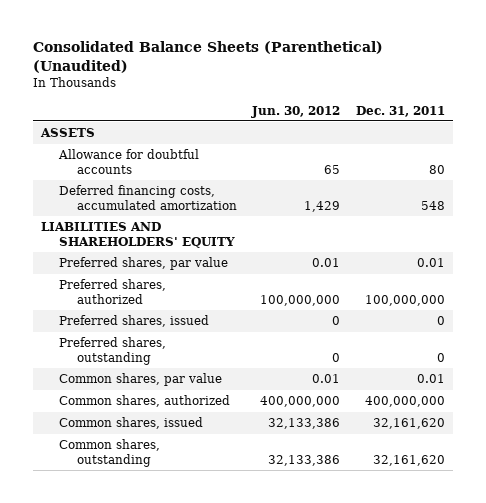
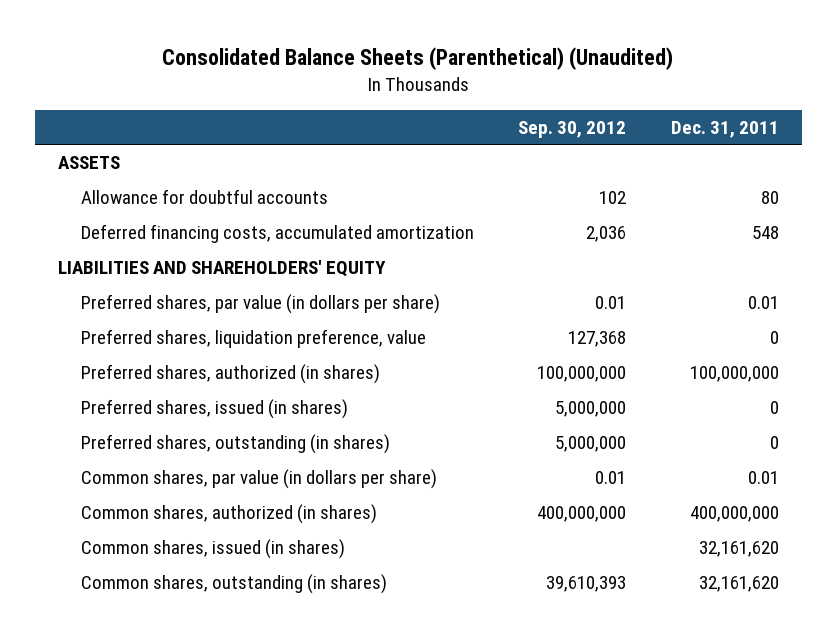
- | Jun. 30, 2012 | Dec. 31, 2011
+ | Sep. 30, 2012 | Dec. 31, 2011
- Preferred shares, par value | 0.01 | 0.01
- Preferred shares, authorized | 100,000,000 | 100,000,000
- Preferred shares, issued | 0 | 0
- Preferred shares, outstanding | 0 | 0
- Common shares, par value | 0.01 | 0.01
- Common shares, authorized | 400,000,000 | 400,000,000
- Common shares, issued | 32,133,386 | 32,161,620
- Common shares, outstanding | 32,133,386 | 32,161,620
+ Preferred shares, par value (in dollars per share) | 0.01 | 0.01
+ Preferred shares, liquidation preference, value | 127,368 | 0
+ Preferred shares, authorized (in shares) | 100,000,000 | 100,000,000
+ Preferred shares, issued (in shares) | 5,000,000 | 0
+ Preferred shares, outstanding (in shares) | 5,000,000 | 0
+ Common shares, par value (in dollars per share) | 0.01 | 0.01
+ Common shares, authorized (in shares) | 400,000,000 | 400,000,000
+ Common shares, issued (in shares) | | 32,161,620
+ Common shares, outstanding (in shares) | 39,610,393 | 32,161,620

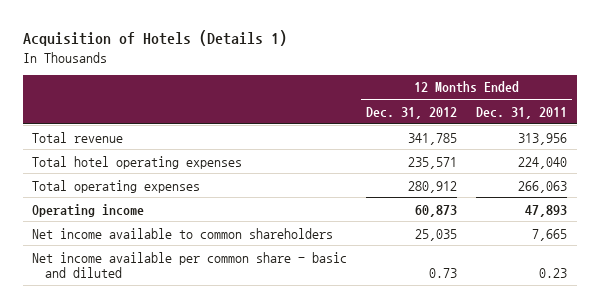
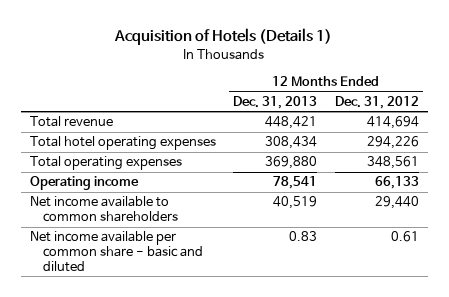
- | 12 Months Ended Dec. 31, 2012 | 12 Months Ended Dec. 31, 2011
+ | 12 Months Ended Dec. 31, 2013 | 12 Months Ended Dec. 31, 2012
- Total revenue | 341,785 | 313,956
- Total hotel operating expenses | 235,571 | 224,040
- Total operating expenses | 280,912 | 266,063
- Operating income | 60,873 | 47,893
- Net income available to common shareholders | 25,035 | 7,665
- Net income available per common share - basic and diluted | 0.73 | 0.23
+ Total revenue | 448,421 | 414,694
+ Total hotel operating expenses | 308,434 | 294,226
+ Total operating expenses | 369,880 | 348,561
+ Operating income | 78,541 | 66,133
+ Net income available to common shareholders | 40,519 | 29,440
+ Net income available per common share - basic and diluted | 0.83 | 0.61

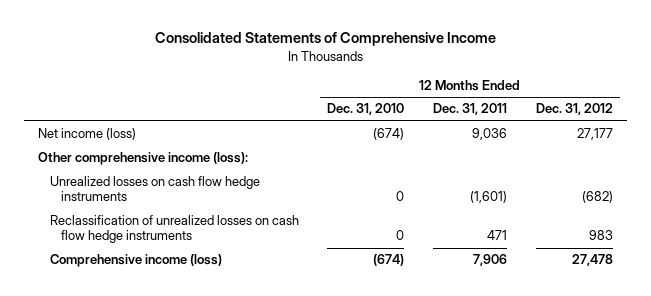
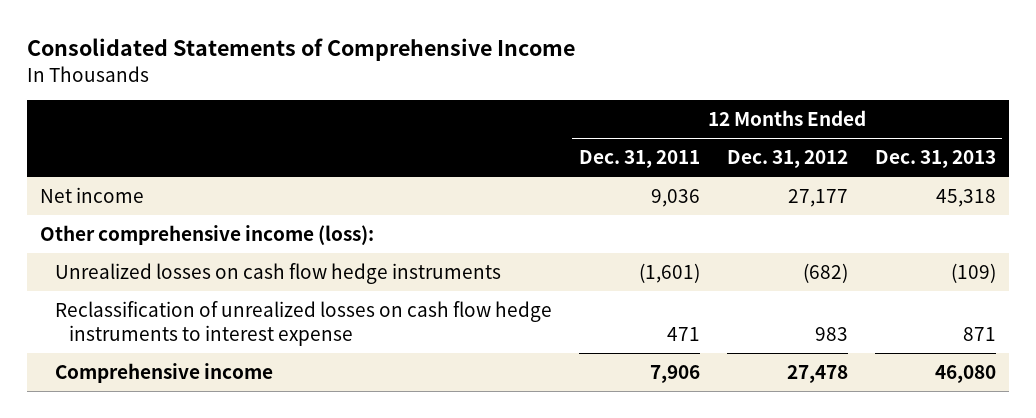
- | 12 Months Ended Dec. 31, 2010 | 12 Months Ended Dec. 31, 2011 | 12 Months Ended Dec. 31, 2012
+ | 12 Months Ended Dec. 31, 2011 | 12 Months Ended Dec. 31, 2012 | 12 Months Ended Dec. 31, 2013
- Net income (loss) | (674) | 9,036 | 27,177
+ Net income | 9,036 | 27,177 | 45,318
- Reclassification of unrealized losses on cash flow hedge instruments | 0 | 471 | 983
- Comprehensive income (loss) | (674) | 7,906 | 27,478
+ Reclassification of unrealized losses on cash flow hedge instruments to interest expense | 471 | 983 | 871
+ Comprehensive income | 7,906 | 27,478 | 46,080

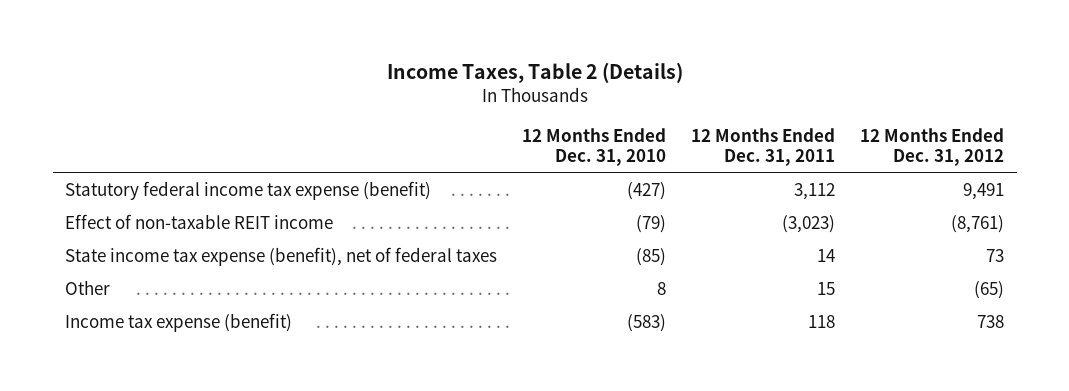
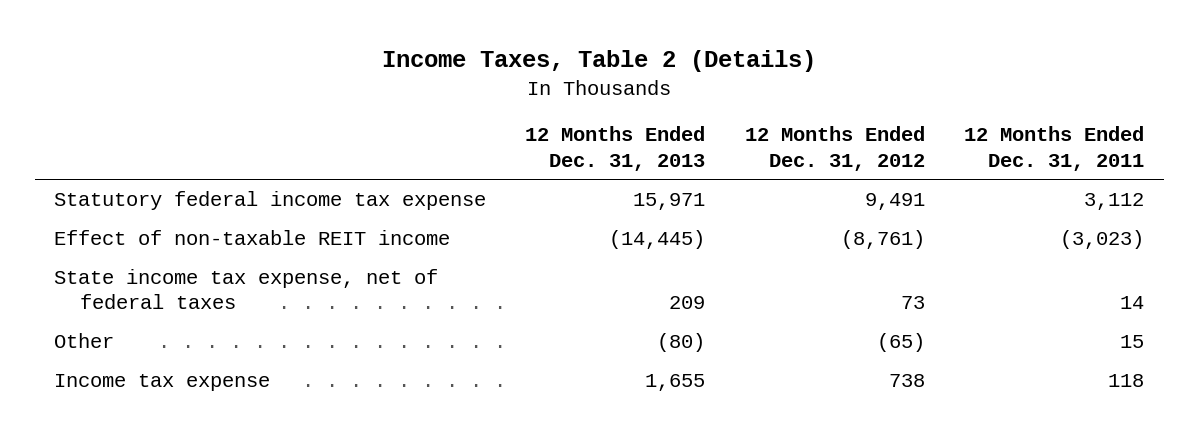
- | 12 Months Ended Dec. 31, 2010 | 12 Months Ended Dec. 31, 2011 | 12 Months Ended Dec. 31, 2012
+ | 12 Months Ended Dec. 31, 2013 | 12 Months Ended Dec. 31, 2012 | 12 Months Ended Dec. 31, 2011
- Statutory federal income tax expense (benefit) | (427) | 3,112 | 9,491
+ Statutory federal income tax expense | 15,971 | 9,491 | 3,112
- State income tax expense (benefit), net of federal taxes | (85) | 14 | 73
+ State income tax expense, net of federal taxes | 209 | 73 | 14
- Income tax expense (benefit) | (583) | 118 | 738
+ Income tax expense | 1,655 | 738 | 118

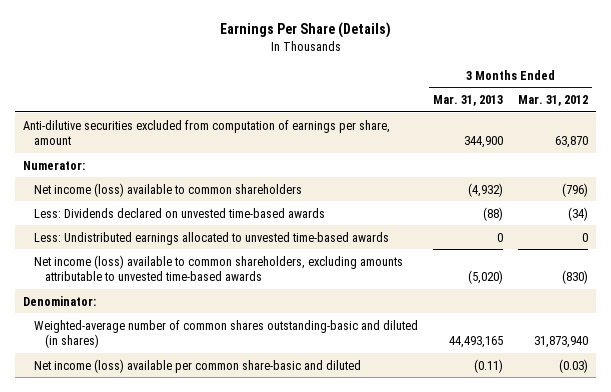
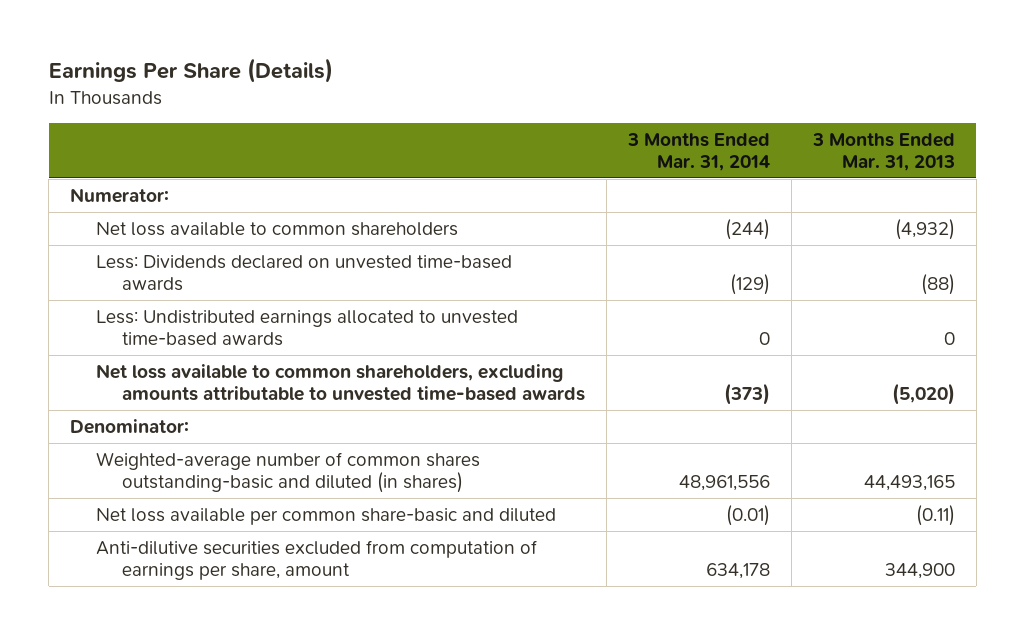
- | 3 Months Ended Mar. 31, 2013 | 3 Months Ended Mar. 31, 2012
+ | 3 Months Ended Mar. 31, 2014 | 3 Months Ended Mar. 31, 2013
- Net income (loss) available to common shareholders | (4,932) | (796)
+ Net loss available to common shareholders | (244) | (4,932)
- Net income (loss) available to common shareholders, excluding amounts attributable to unvested time-based awards | (5,020) | (830)
+ Net loss available to common shareholders, excluding amounts attributable to unvested time-based awards | (373) | (5,020)
- Net income (loss) available per common share-basic and diluted | (0.11) | (0.03)
+ Net loss available per common share-basic and diluted | (0.01) | (0.11)
moved down: Anti-dilutive securities excluded from computation of earnings per share, amount | 634,178 | 344,900

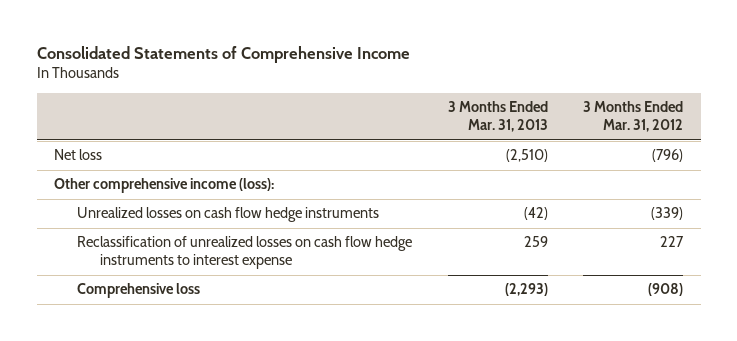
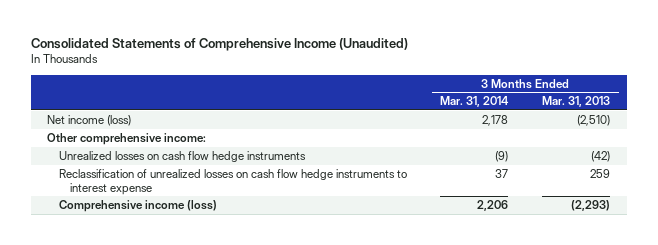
- Consolidated Statements of Comprehensive Income
+ Consolidated Statements of Comprehensive Income (Unaudited)
- | 3 Months Ended Mar. 31, 2013 | 3 Months Ended Mar. 31, 2012
+ | 3 Months Ended Mar. 31, 2014 | 3 Months Ended Mar. 31, 2013
- Net loss | (2,510) | (796)
- Other comprehensive income (loss):
+ Net income (loss) | 2,178 | (2,510)
+ Other comprehensive income:
- Comprehensive loss | (2,293) | (908)
+ Comprehensive income (loss) | 2,206 | (2,293)

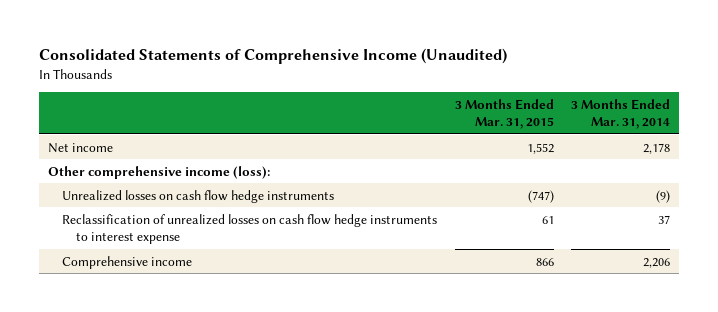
- | 3 Months Ended Mar. 31, 2014 | 3 Months Ended Mar. 31, 2013
+ | 3 Months Ended Mar. 31, 2015 | 3 Months Ended Mar. 31, 2014
- Net income (loss) | 2,178 | (2,510)
- Other comprehensive income:
+ Net income | 1,552 | 2,178
+ Other comprehensive income (loss):
- Comprehensive income (loss) | 2,206 | (2,293)
+ Comprehensive income | 866 | 2,206

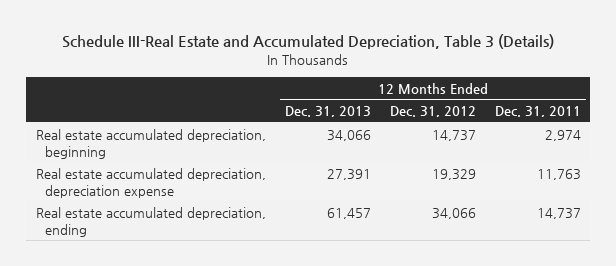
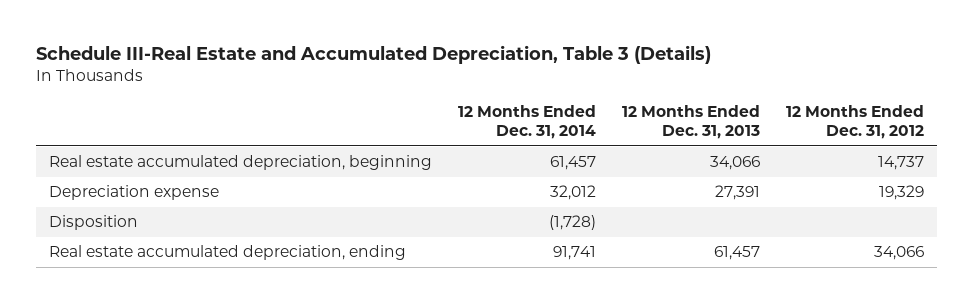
- | 12 Months Ended Dec. 31, 2013 | 12 Months Ended Dec. 31, 2012 | 12 Months Ended Dec. 31, 2011
+ | 12 Months Ended Dec. 31, 2014 | 12 Months Ended Dec. 31, 2013 | 12 Months Ended Dec. 31, 2012
- Real estate accumulated depreciation, depreciation expense | 27,391 | 19,329 | 11,763
+ Depreciation expense | 32,012 | 27,391 | 19,329
+ Disposition | (1,728) | |

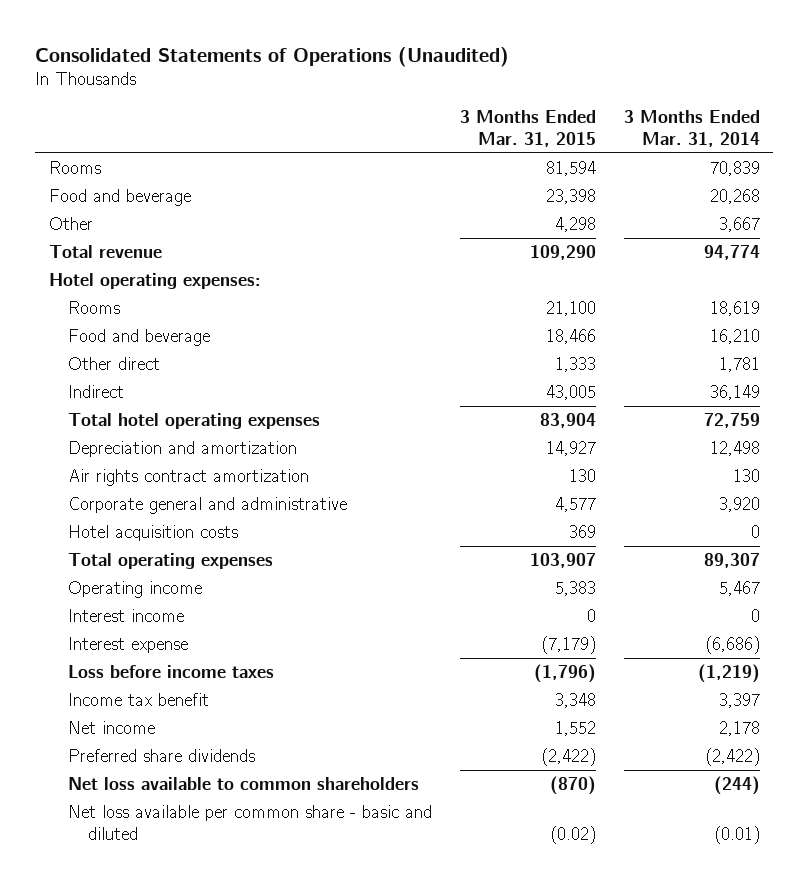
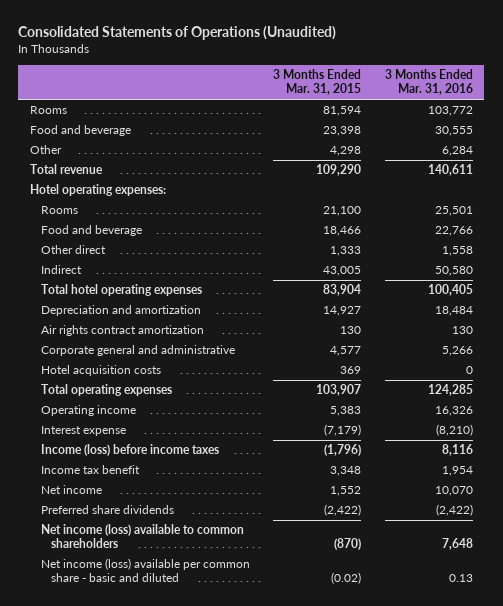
- | 3 Months Ended Mar. 31, 2015 | 3 Months Ended Mar. 31, 2014
+ | 3 Months Ended Mar. 31, 2015 | 3 Months Ended Mar. 31, 2016
- Interest income | 0 | 0
- Loss before income taxes | (1,796) | (1,219)
+ Income (loss) before income taxes | (1,796) | 8,116
- Net loss available to common shareholders | (870) | (244)
- Net loss available per common share - basic and diluted | (0.02) | (0.01)
+ Net income (loss) available to common shareholders | (870) | 7,648
+ Net income (loss) available per common share - basic and diluted | (0.02) | 0.13

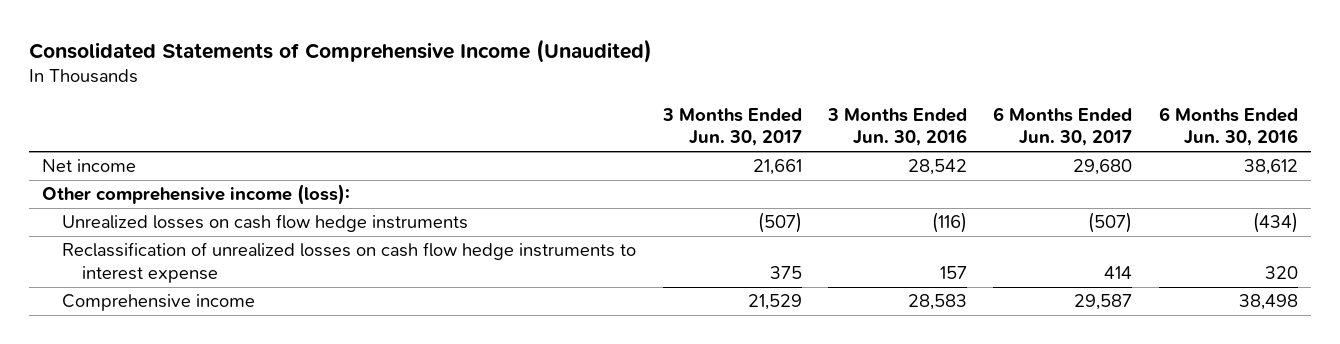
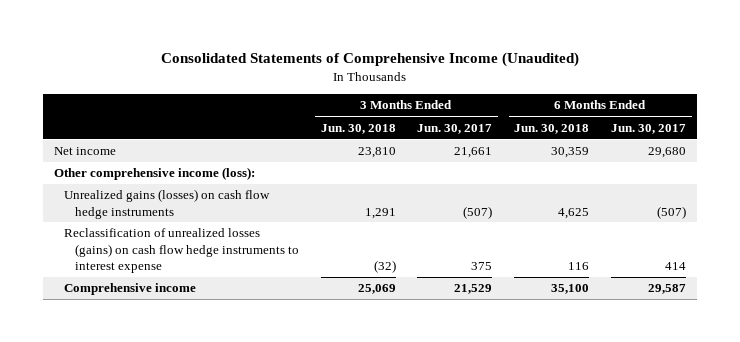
- | 3 Months Ended Jun. 30, 2017 | 3 Months Ended Jun. 30, 2016 | 6 Months Ended Jun. 30, 2017 | 6 Months Ended Jun. 30, 2016
+ | 3 Months Ended Jun. 30, 2018 | 3 Months Ended Jun. 30, 2017 | 6 Months Ended Jun. 30, 2018 | 6 Months Ended Jun. 30, 2017
- Unrealized losses on cash flow hedge instruments | (507) | (116) | (507) | (434)
- Reclassification of unrealized losses on cash flow hedge instruments to interest expense | 375 | 157 | 414 | 320
+ Unrealized gains (losses) on cash flow hedge instruments | 1,291 | (507) | 4,625 | (507)
+ Reclassification of unrealized losses (gains) on cash flow hedge instruments to interest expense | (32) | 375 | 116 | 414

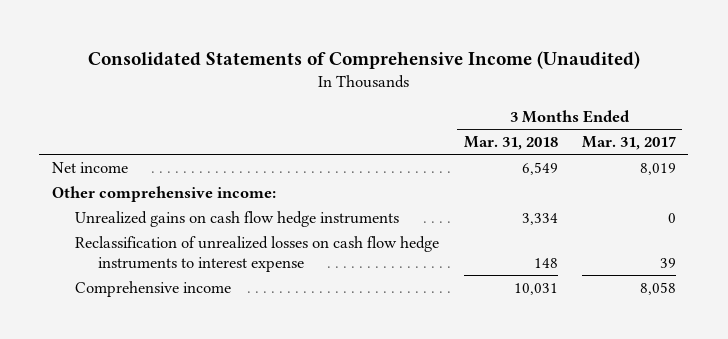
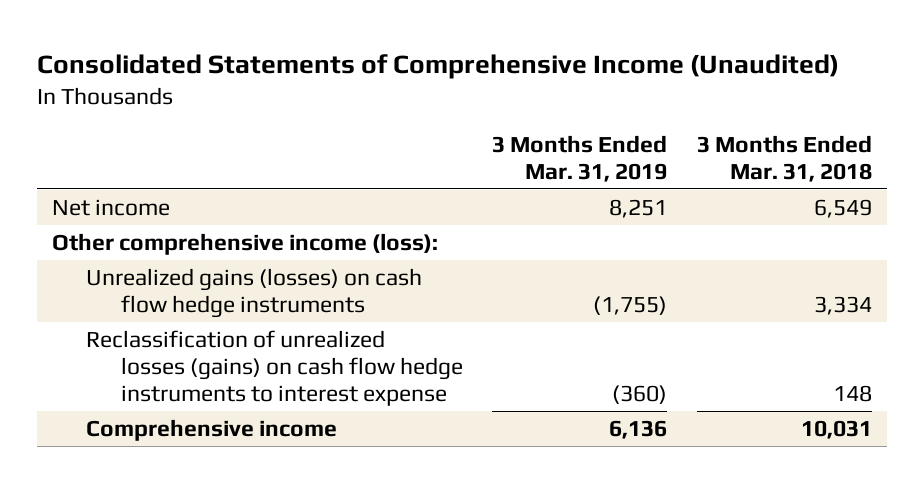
- | 3 Months Ended Mar. 31, 2018 | 3 Months Ended Mar. 31, 2017
+ | 3 Months Ended Mar. 31, 2019 | 3 Months Ended Mar. 31, 2018
- Other comprehensive income:
- Unrealized gains on cash flow hedge instruments | 3,334 | 0
- Reclassification of unrealized losses on cash flow hedge instruments to interest expense | 148 | 39
+ Other comprehensive income (loss):
+ Unrealized gains (losses) on cash flow hedge instruments | (1,755) | 3,334
+ Reclassification of unrealized losses (gains) on cash flow hedge instruments to interest expense | (360) | 148

